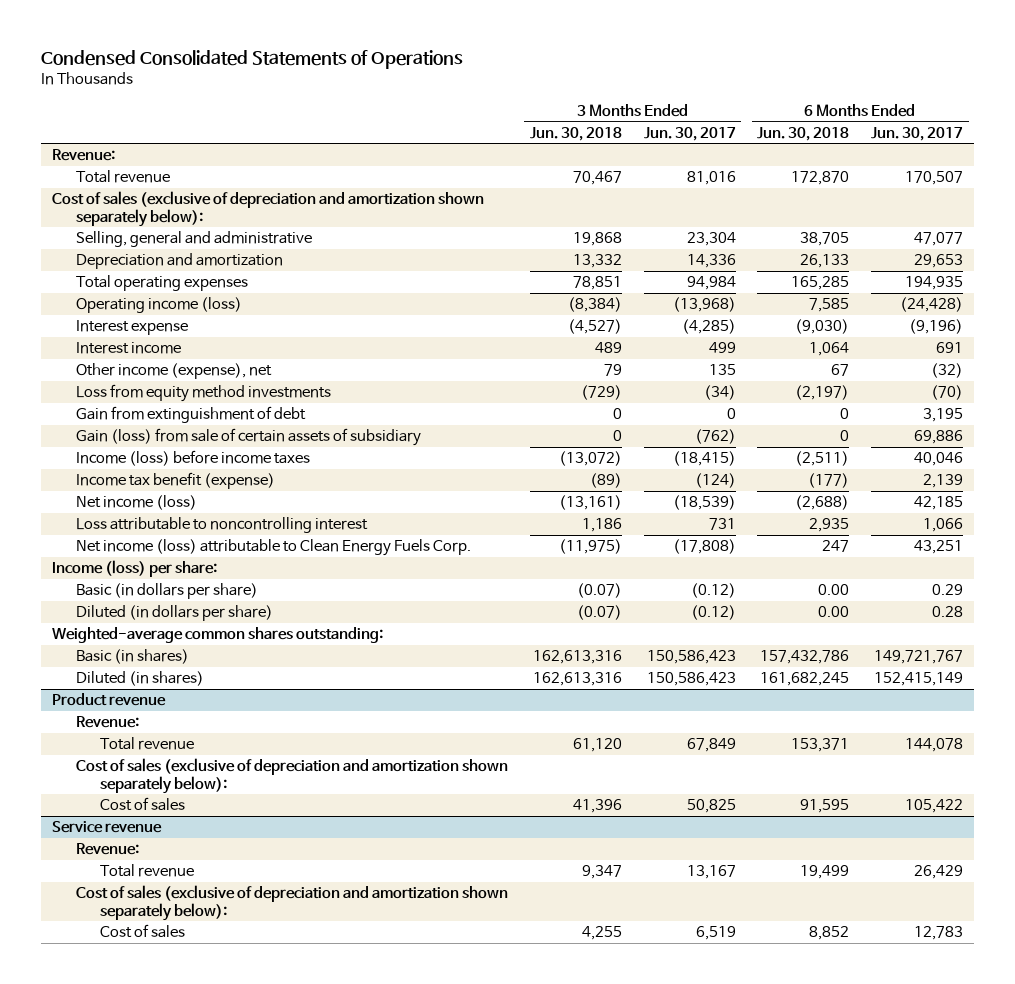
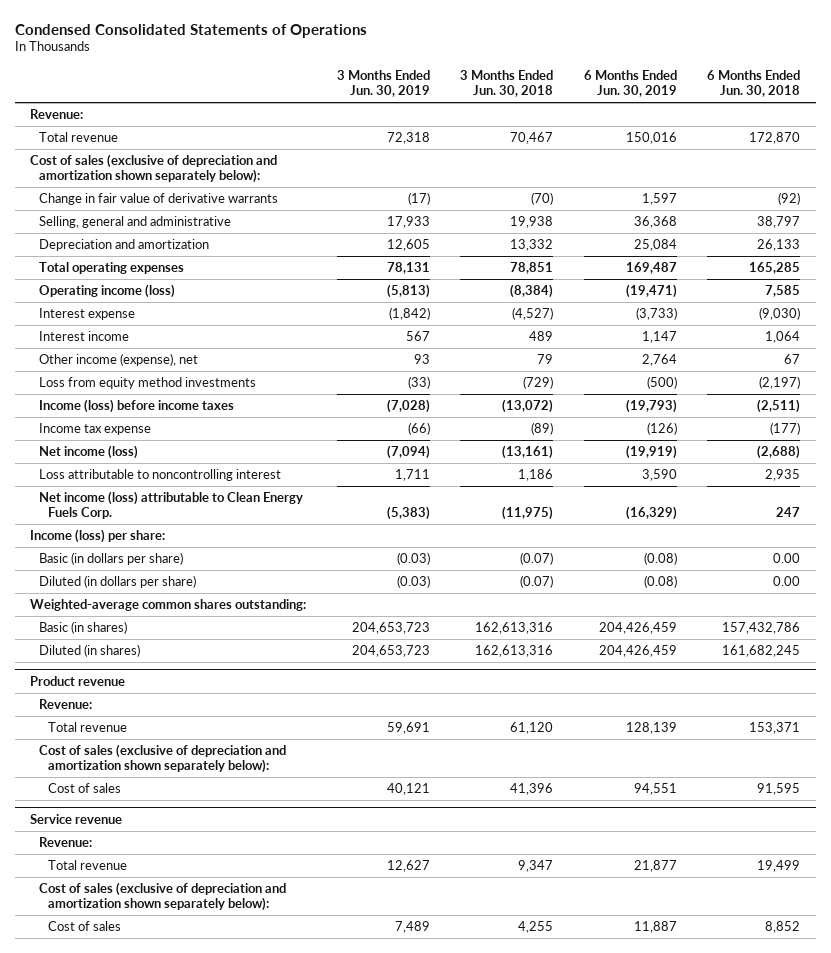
- | 3 Months Ended Jun. 30, 2018 | 3 Months Ended Jun. 30, 2017 | 6 Months Ended Jun. 30, 2018 | 6 Months Ended Jun. 30, 2017
+ | 3 Months Ended Jun. 30, 2019 | 3 Months Ended Jun. 30, 2018 | 6 Months Ended Jun. 30, 2019 | 6 Months Ended Jun. 30, 2018
- Selling, general and administrative | 19,868 | 23,304 | 38,705 | 47,077
+ Change in fair value of derivative warrants | (17) | (70) | 1,597 | (92)
+ Selling, general and administrative | 17,933 | 19,938 | 36,368 | 38,797
- Gain from extinguishment of debt | 0 | 0 | 0 | 3,195
- Gain (loss) from sale of certain assets of subsidiary | 0 | (762) | 0 | 69,886
- Income tax benefit (expense) | (89) | (124) | (177) | 2,139
+ Income tax expense | (66) | (89) | (126) | (177)

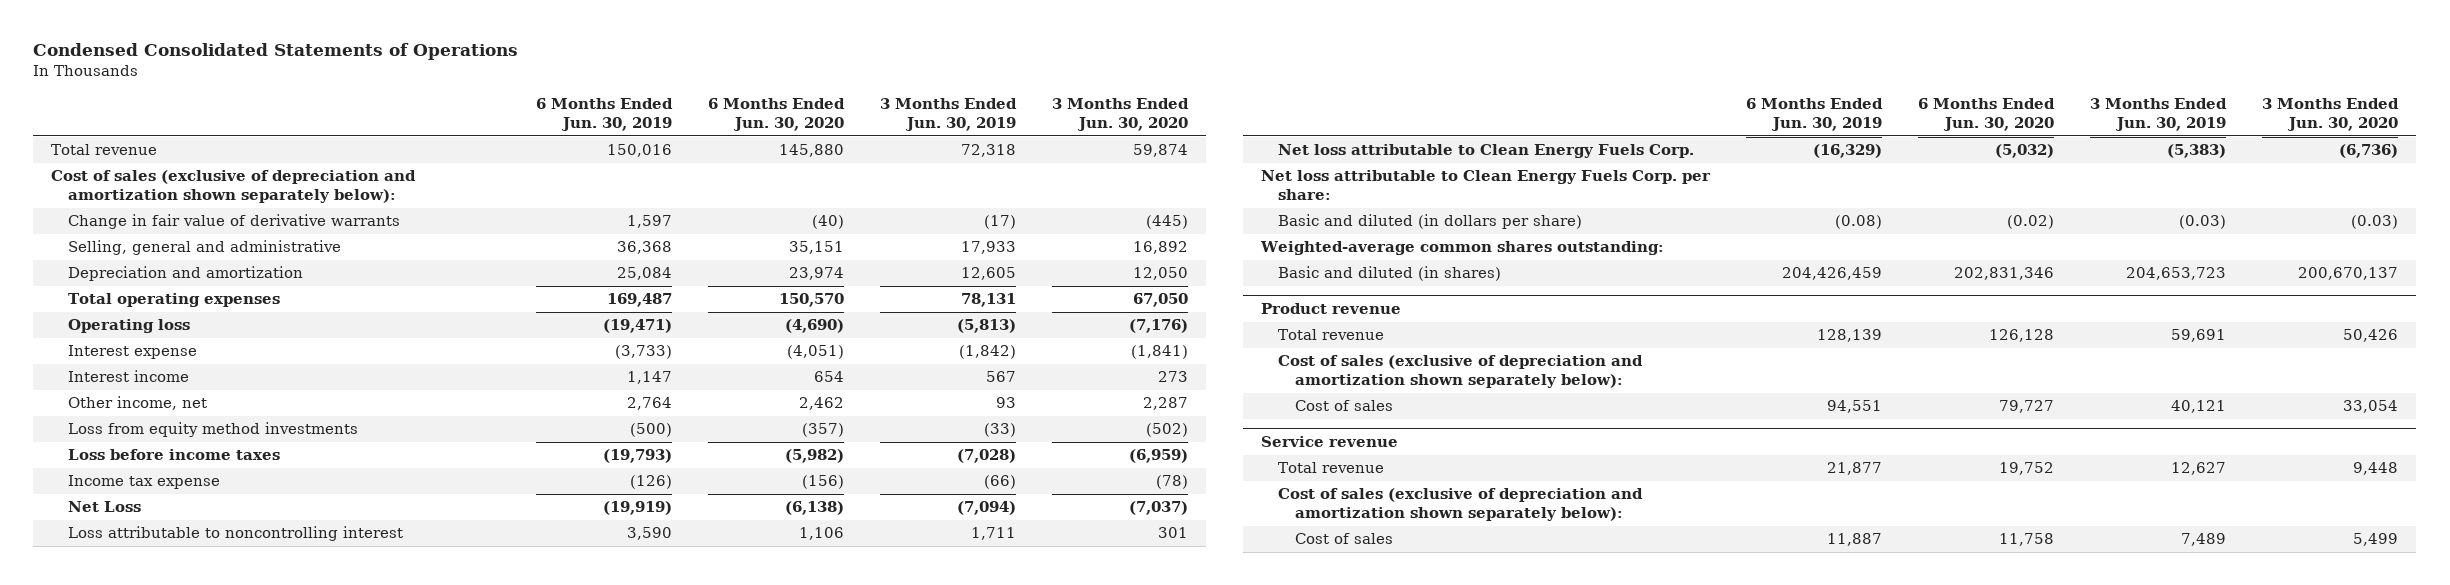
- | 3 Months Ended Jun. 30, 2019 | 3 Months Ended Jun. 30, 2018 | 6 Months Ended Jun. 30, 2019 | 6 Months Ended Jun. 30, 2018
+ | 6 Months Ended Jun. 30, 2019 | 6 Months Ended Jun. 30, 2020 | 3 Months Ended Jun. 30, 2019 | 3 Months Ended Jun. 30, 2020
- Revenue:
- Operating income (loss) | (5,813) | (8,384) | (19,471) | 7,585
+ Operating loss | (19,471) | (4,690) | (5,813) | (7,176)
- Other income (expense), net | 93 | 79 | 2,764 | 67
+ Other income, net | 2,764 | 2,462 | 93 | 2,287
- Income (loss) before income taxes | (7,028) | (13,072) | (19,793) | (2,511)
+ Loss before income taxes | (19,793) | (5,982) | (7,028) | (6,959)
- Net income (loss) | (7,094) | (13,161) | (19,919) | (2,688)
+ Net Loss | (19,919) | (6,138) | (7,094) | (7,037)
- Net income (loss) attributable to Clean Energy Fuels Corp. | (5,383) | (11,975) | (16,329) | 247
- Income (loss) per share:
- Basic (in dollars per share) | (0.03) | (0.07) | (0.08) | 0.00
- Diluted (in dollars per share) | (0.03) | (0.07) | (0.08) | 0.00
+ Net loss attributable to Clean Energy Fuels Corp. | (16,329) | (5,032) | (5,383) | (6,736)
+ Net loss attributable to Clean Energy Fuels Corp. per share:
+ Basic and diluted (in dollars per share) | (0.08) | (0.02) | (0.03) | (0.03)
- Basic (in shares) | 204,653,723 | 162,613,316 | 204,426,459 | 157,432,786
- Diluted (in shares) | 204,653,723 | 162,613,316 | 204,426,459 | 161,682,245
+ Basic and diluted (in shares) | 204,426,459 | 202,831,346 | 204,653,723 | 200,670,137
@ Product revenue
- Revenue:
@ Service revenue
- Revenue:

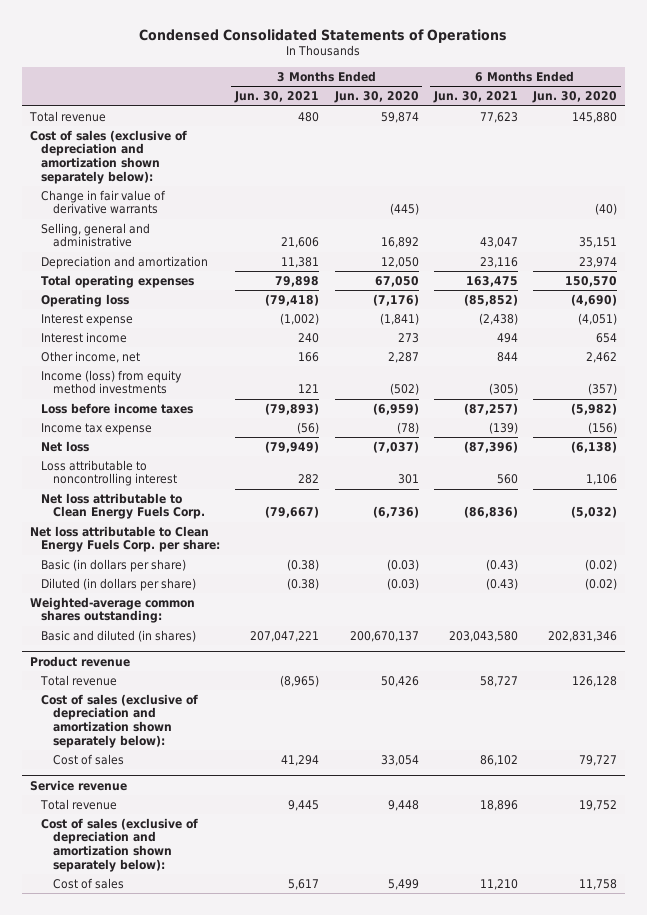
- | 6 Months Ended Jun. 30, 2019 | 6 Months Ended Jun. 30, 2020 | 3 Months Ended Jun. 30, 2019 | 3 Months Ended Jun. 30, 2020
+ | 3 Months Ended Jun. 30, 2021 | 3 Months Ended Jun. 30, 2020 | 6 Months Ended Jun. 30, 2021 | 6 Months Ended Jun. 30, 2020
- Loss from equity method investments | (500) | (357) | (33) | (502)
+ Income (loss) from equity method investments | 121 | (502) | (305) | (357)
- Net Loss | (19,919) | (6,138) | (7,094) | (7,037)
+ Net loss | (79,949) | (7,037) | (87,396) | (6,138)
- Basic and diluted (in dollars per share) | (0.08) | (0.02) | (0.03) | (0.03)
+ Basic (in dollars per share) | (0.38) | (0.03) | (0.43) | (0.02)
+ Diluted (in dollars per share) | (0.38) | (0.03) | (0.43) | (0.02)

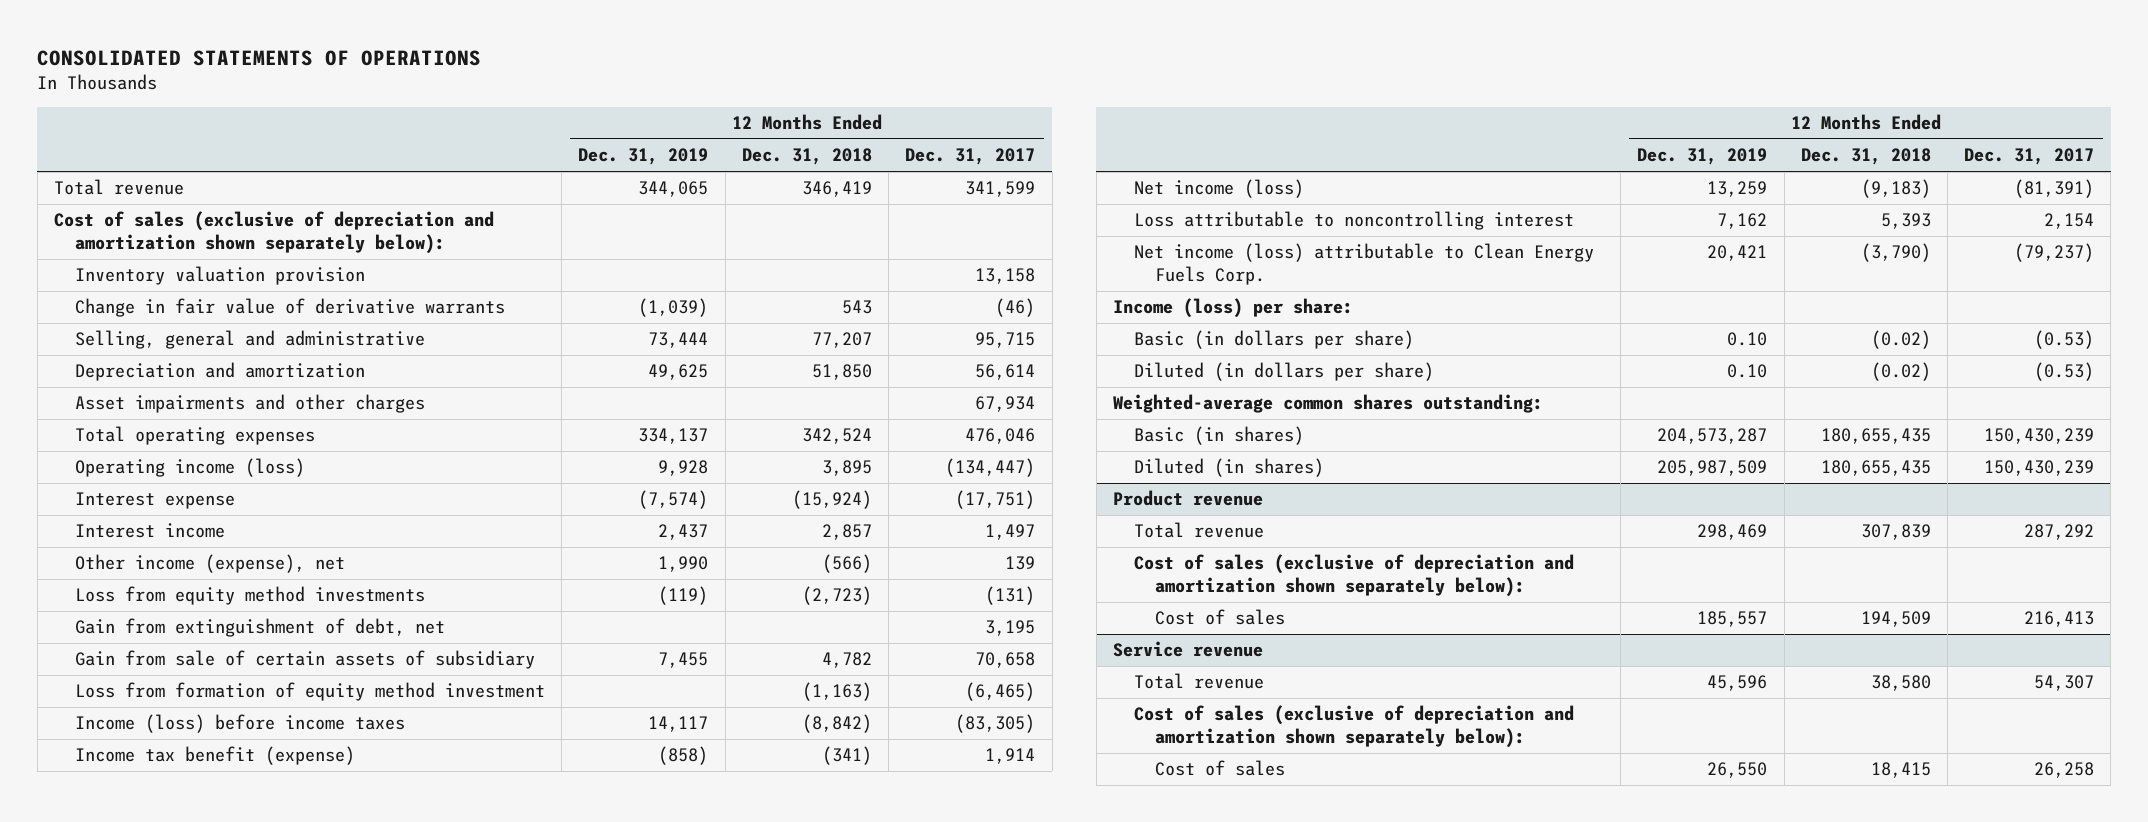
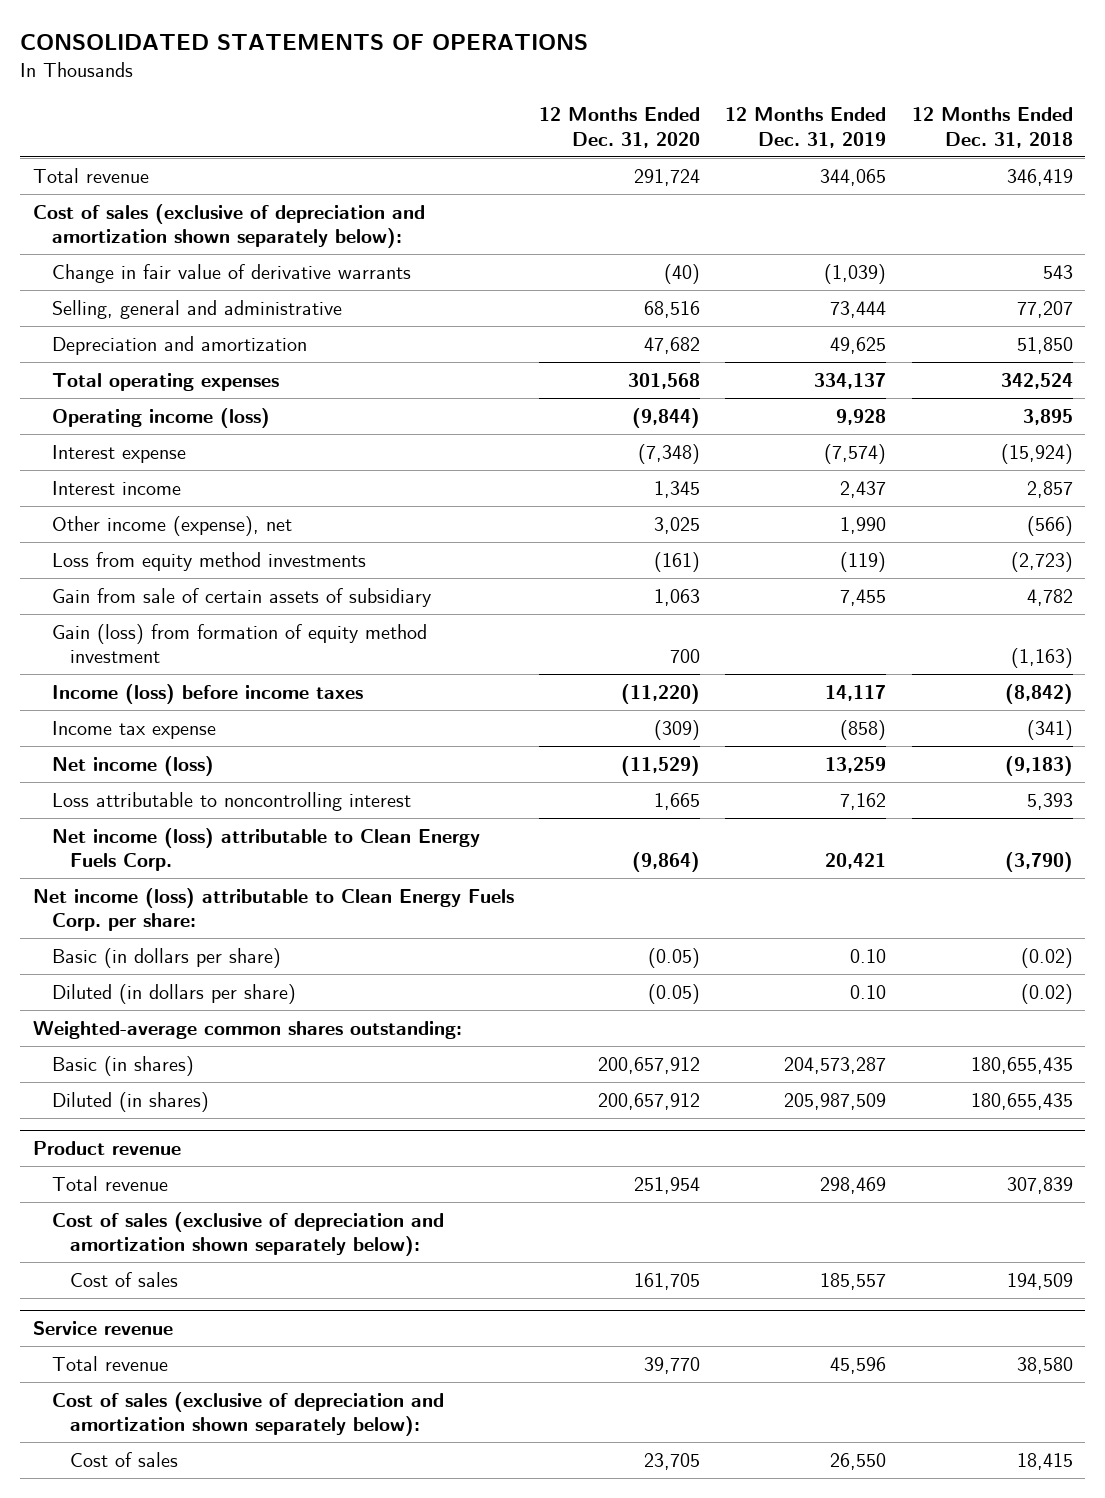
- | 12 Months Ended Dec. 31, 2019 | 12 Months Ended Dec. 31, 2018 | 12 Months Ended Dec. 31, 2017
+ | 12 Months Ended Dec. 31, 2020 | 12 Months Ended Dec. 31, 2019 | 12 Months Ended Dec. 31, 2018
- Inventory valuation provision | | | 13,158
- Asset impairments and other charges | | | 67,934
- Gain from extinguishment of debt, net | | | 3,195
- Loss from formation of equity method investment | | (1,163) | (6,465)
+ Gain (loss) from formation of equity method investment | 700 | | (1,163)
- Income tax benefit (expense) | (858) | (341) | 1,914
+ Income tax expense | (309) | (858) | (341)
- Income (loss) per share:
+ Net income (loss) attributable to Clean Energy Fuels Corp. per share:

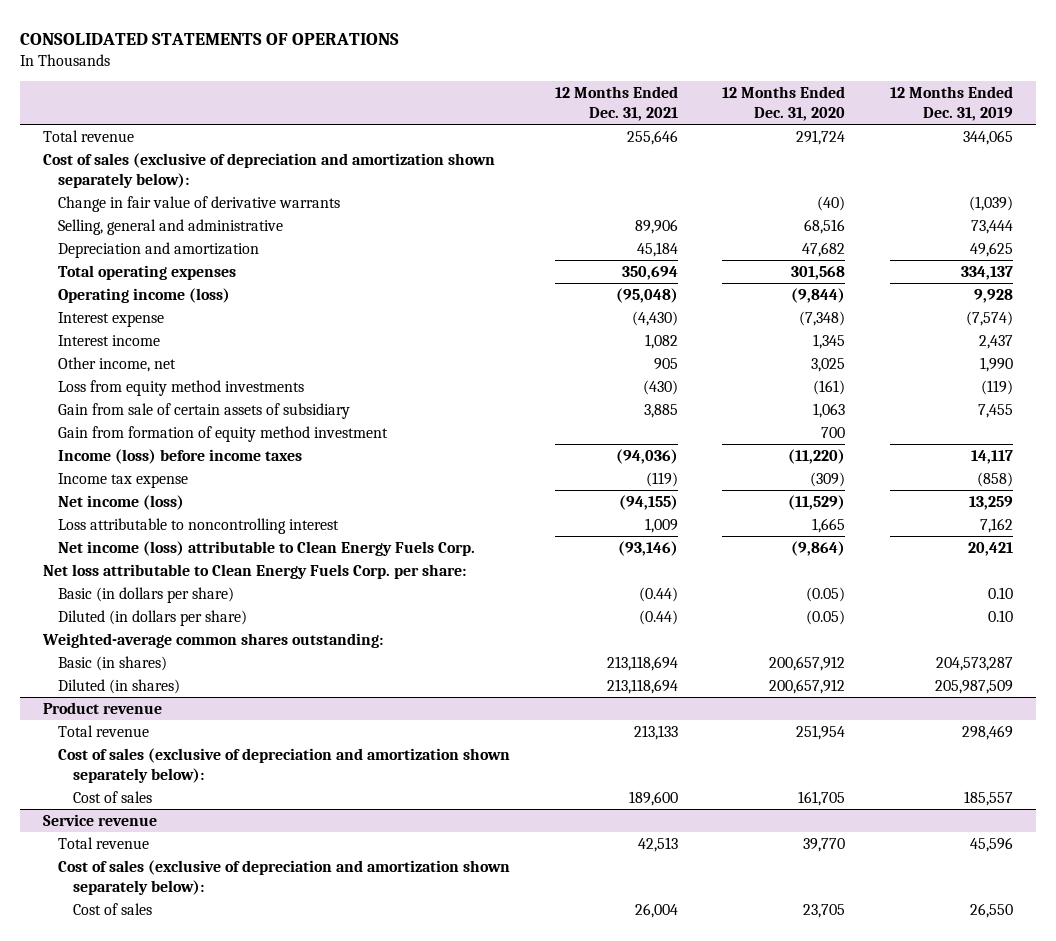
- | 12 Months Ended Dec. 31, 2020 | 12 Months Ended Dec. 31, 2019 | 12 Months Ended Dec. 31, 2018
+ | 12 Months Ended Dec. 31, 2021 | 12 Months Ended Dec. 31, 2020 | 12 Months Ended Dec. 31, 2019
- Other income (expense), net | 3,025 | 1,990 | (566)
+ Other income, net | 905 | 3,025 | 1,990
- Gain (loss) from formation of equity method investment | 700 | | (1,163)
+ Gain from formation of equity method investment | | 700 |
- Net income (loss) attributable to Clean Energy Fuels Corp. per share:
+ Net loss attributable to Clean Energy Fuels Corp. per share:

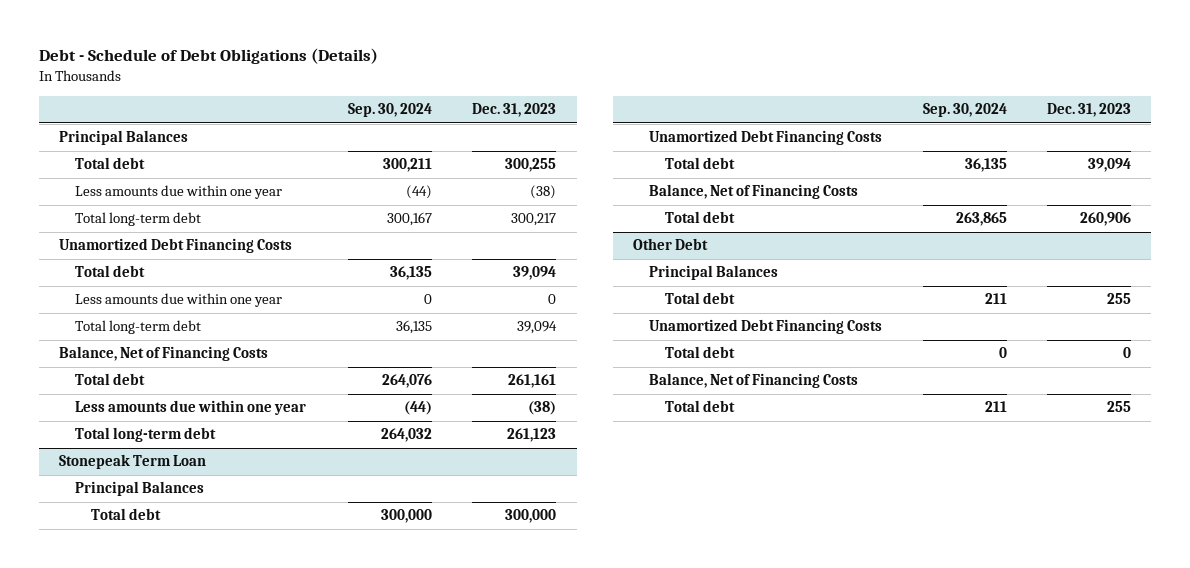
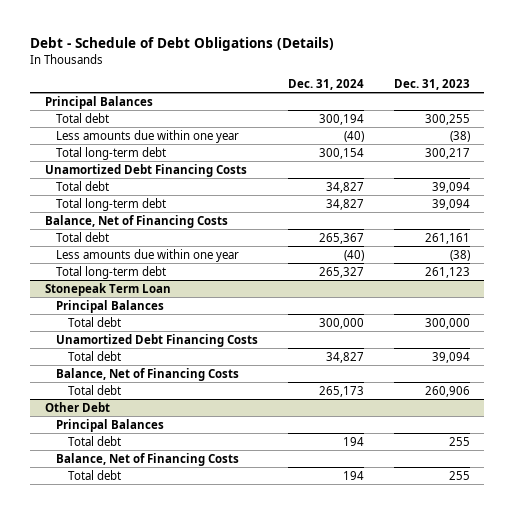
- | Sep. 30, 2024 | Dec. 31, 2023
+ | Dec. 31, 2024 | Dec. 31, 2023
- Less amounts due within one year | 0 | 0
@ Other Debt
- Unamortized Debt Financing Costs
- Total debt | 0 | 0

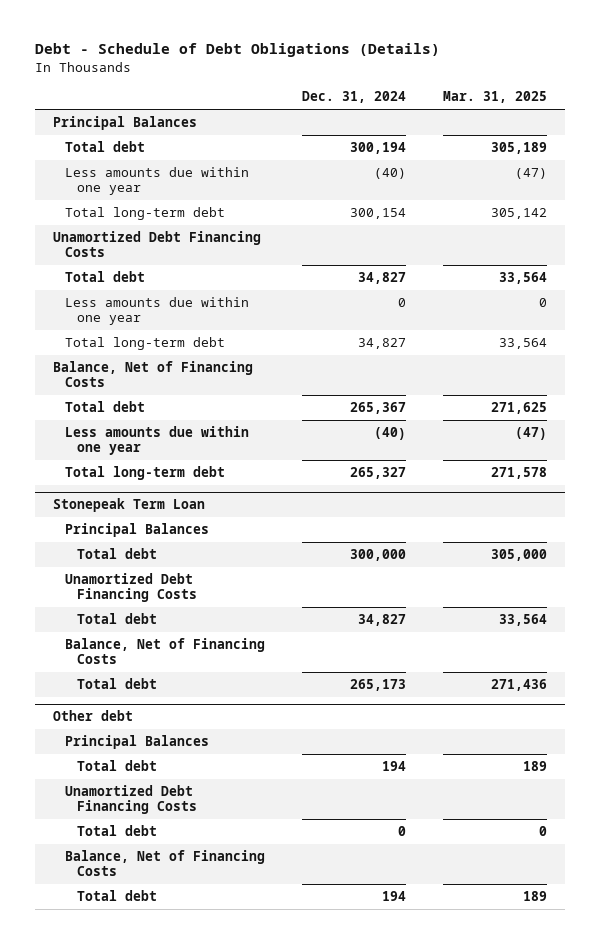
- | Dec. 31, 2024 | Dec. 31, 2023
+ | Dec. 31, 2024 | Mar. 31, 2025
+ Less amounts due within one year | 0 | 0
- Other Debt
+ Other debt
+ Unamortized Debt Financing Costs
+ Total debt | 0 | 0

